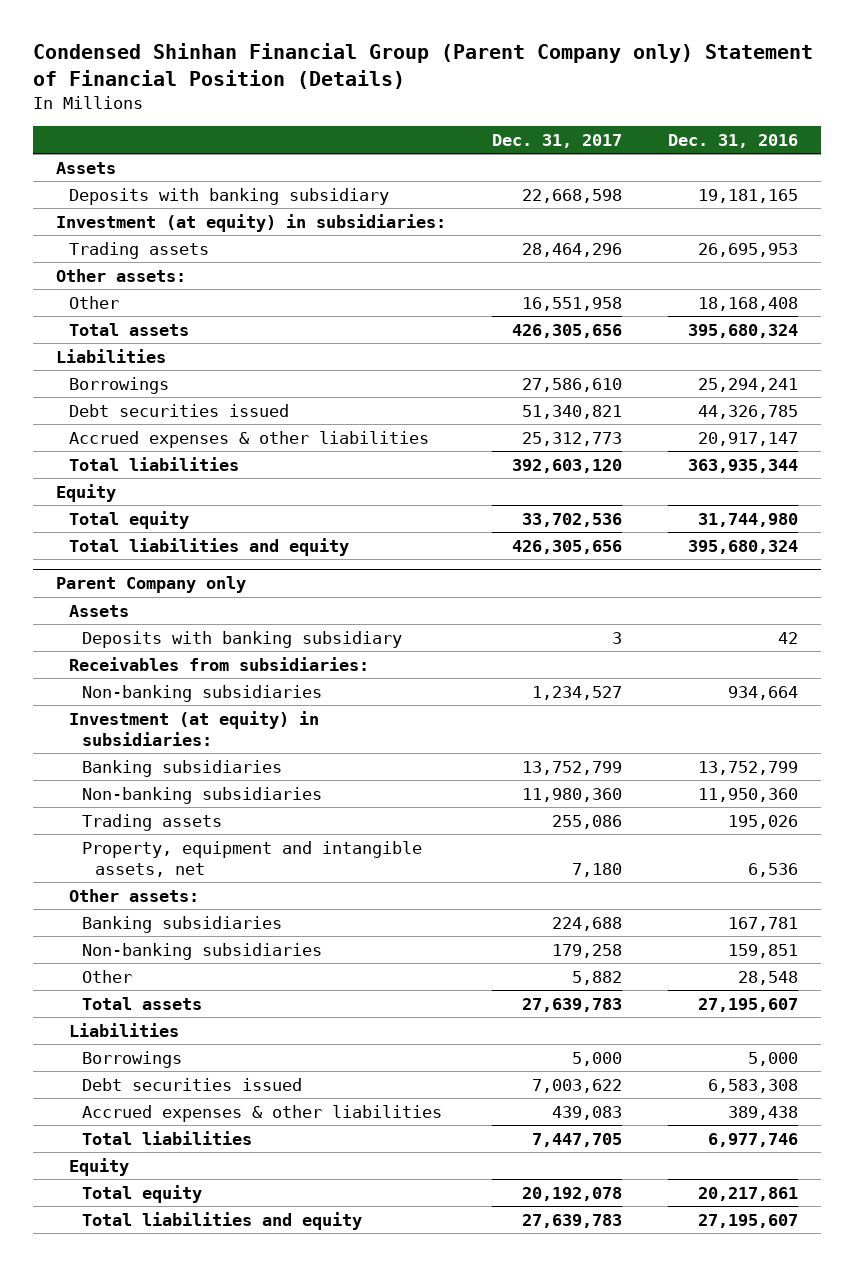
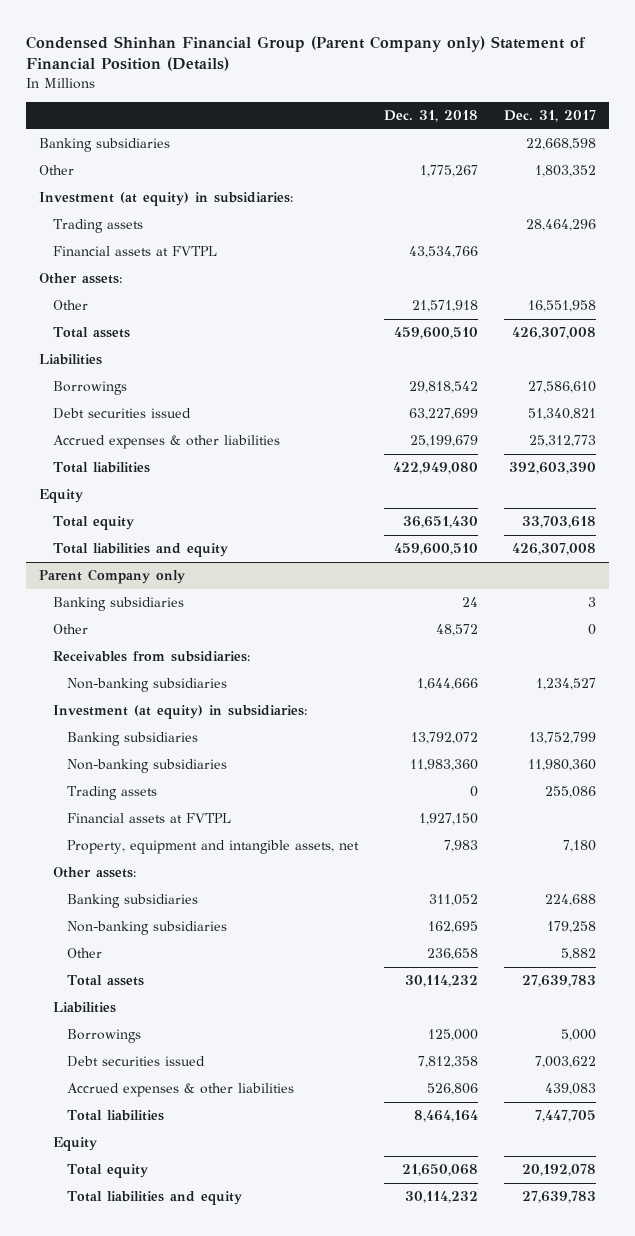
- | Dec. 31, 2017 | Dec. 31, 2016
+ | Dec. 31, 2018 | Dec. 31, 2017
- Assets
- Deposits with banking subsidiary | 22,668,598 | 19,181,165
+ Banking subsidiaries | | 22,668,598
+ Other | 1,775,267 | 1,803,352
+ Financial assets at FVTPL | 43,534,766 |
- Total assets | 426,305,656 | 395,680,324
+ Total assets | 459,600,510 | 426,307,008
- Total liabilities | 392,603,120 | 363,935,344
+ Total liabilities | 422,949,080 | 392,603,390
- Total equity | 33,702,536 | 31,744,980
- Total liabilities and equity | 426,305,656 | 395,680,324
+ Total equity | 36,651,430 | 33,703,618
+ Total liabilities and equity | 459,600,510 | 426,307,008
@ Parent Company only
- Assets
- Deposits with banking subsidiary | 3 | 42
+ Banking subsidiaries | 24 | 3
+ Other | 48,572 | 0
+ Financial assets at FVTPL | 1,927,150 |

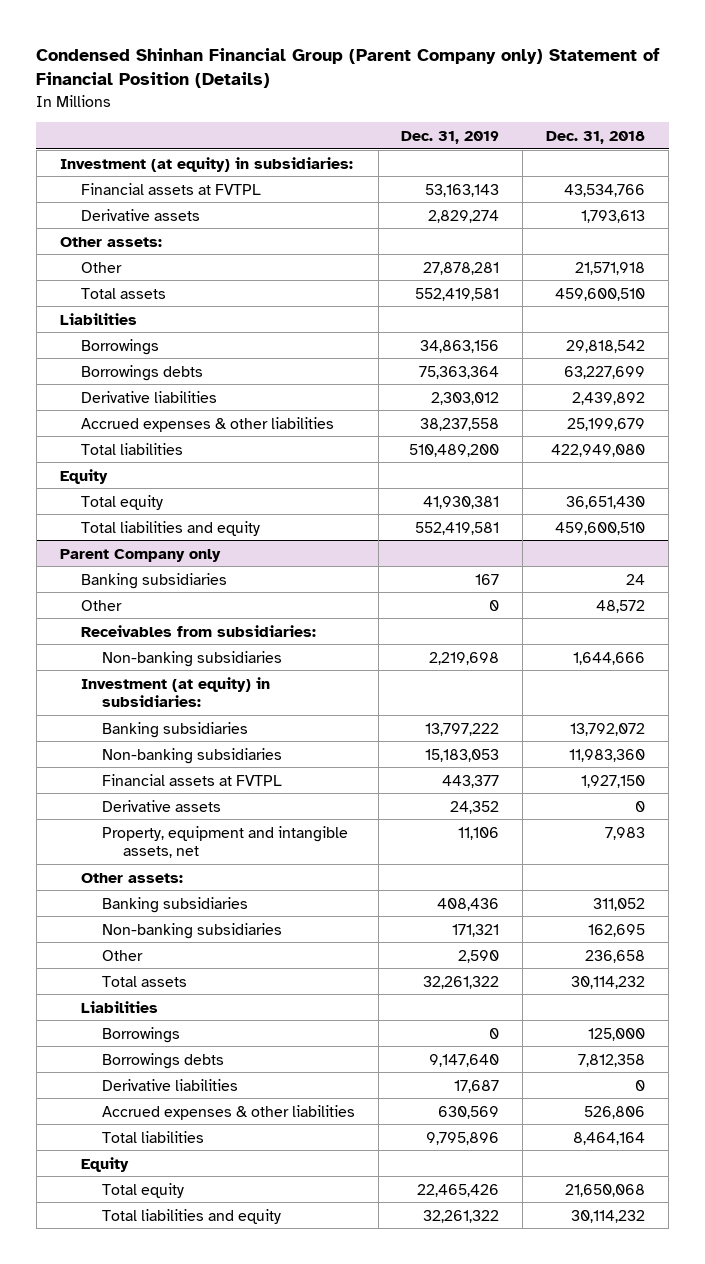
- | Dec. 31, 2018 | Dec. 31, 2017
+ | Dec. 31, 2019 | Dec. 31, 2018
- Banking subsidiaries | | 22,668,598
- Other | 1,775,267 | 1,803,352
- Trading assets | | 28,464,296
+ Derivative assets | 2,829,274 | 1,793,613
- Debt securities issued | 63,227,699 | 51,340,821
+ Borrowings debts | 75,363,364 | 63,227,699
+ Derivative liabilities | 2,303,012 | 2,439,892
@ Parent Company only
- Trading assets | 0 | 255,086
+ Derivative assets | 24,352 | 0
- Debt securities issued | 7,812,358 | 7,003,622
+ Borrowings debts | 9,147,640 | 7,812,358
+ Derivative liabilities | 17,687 | 0

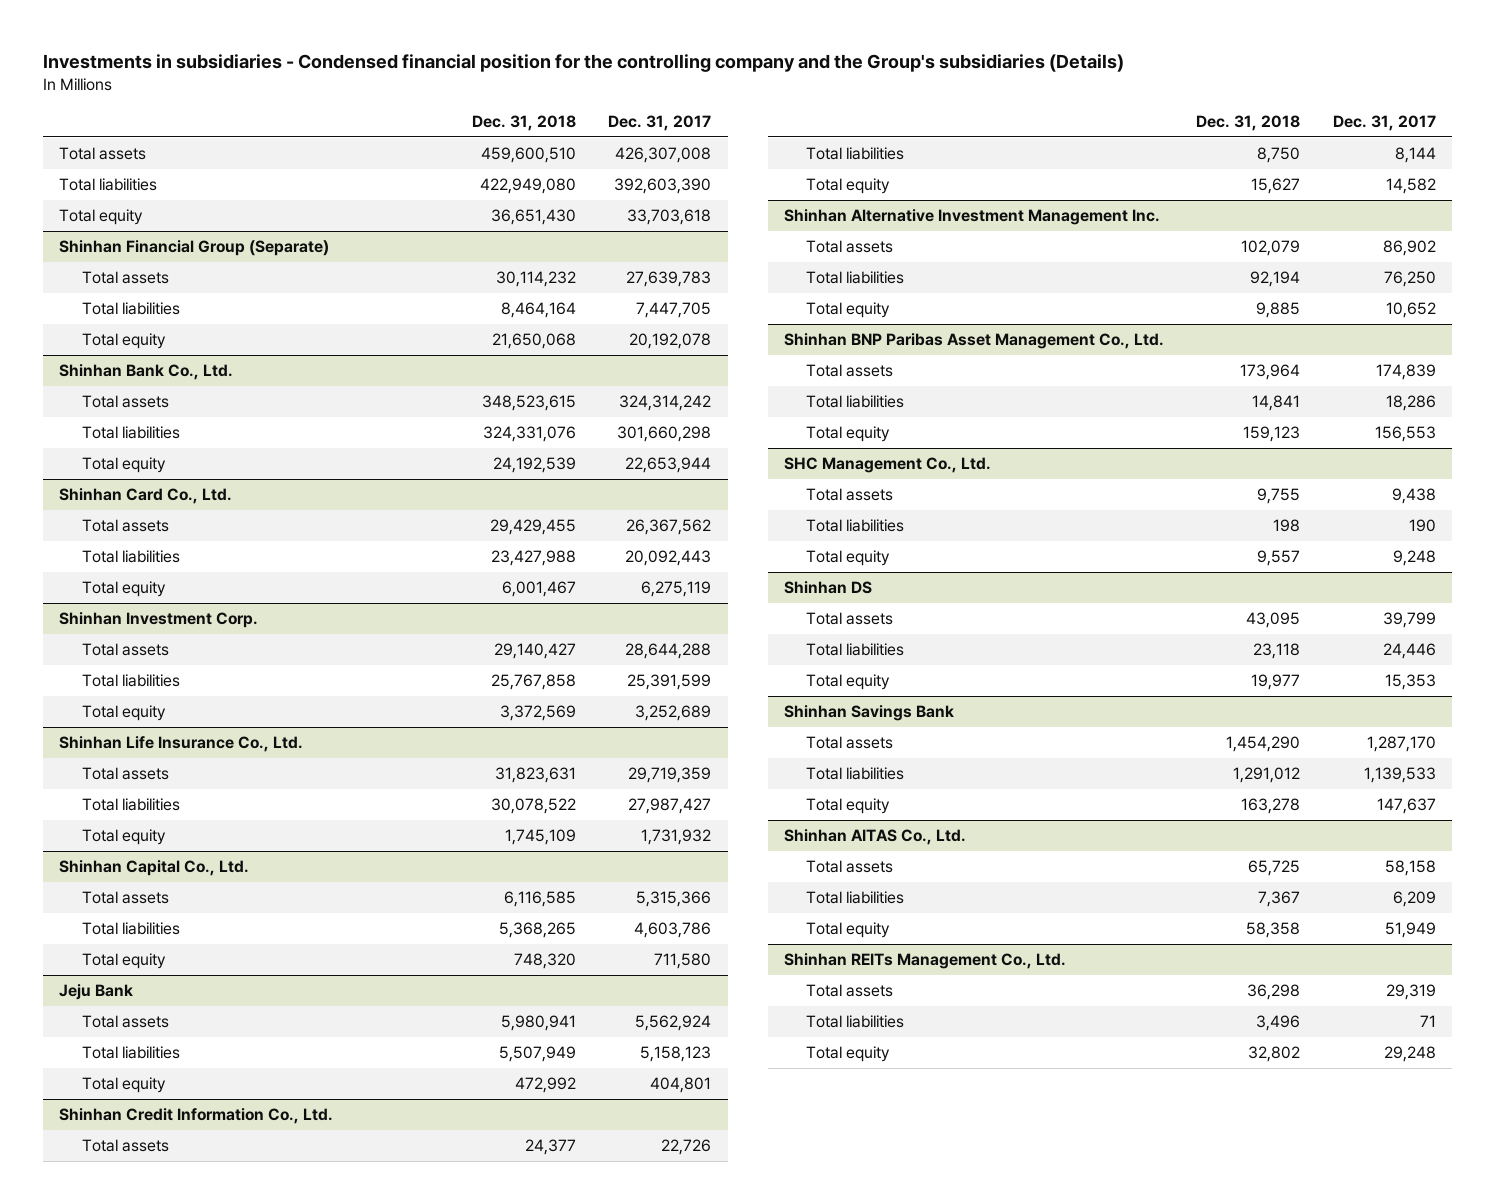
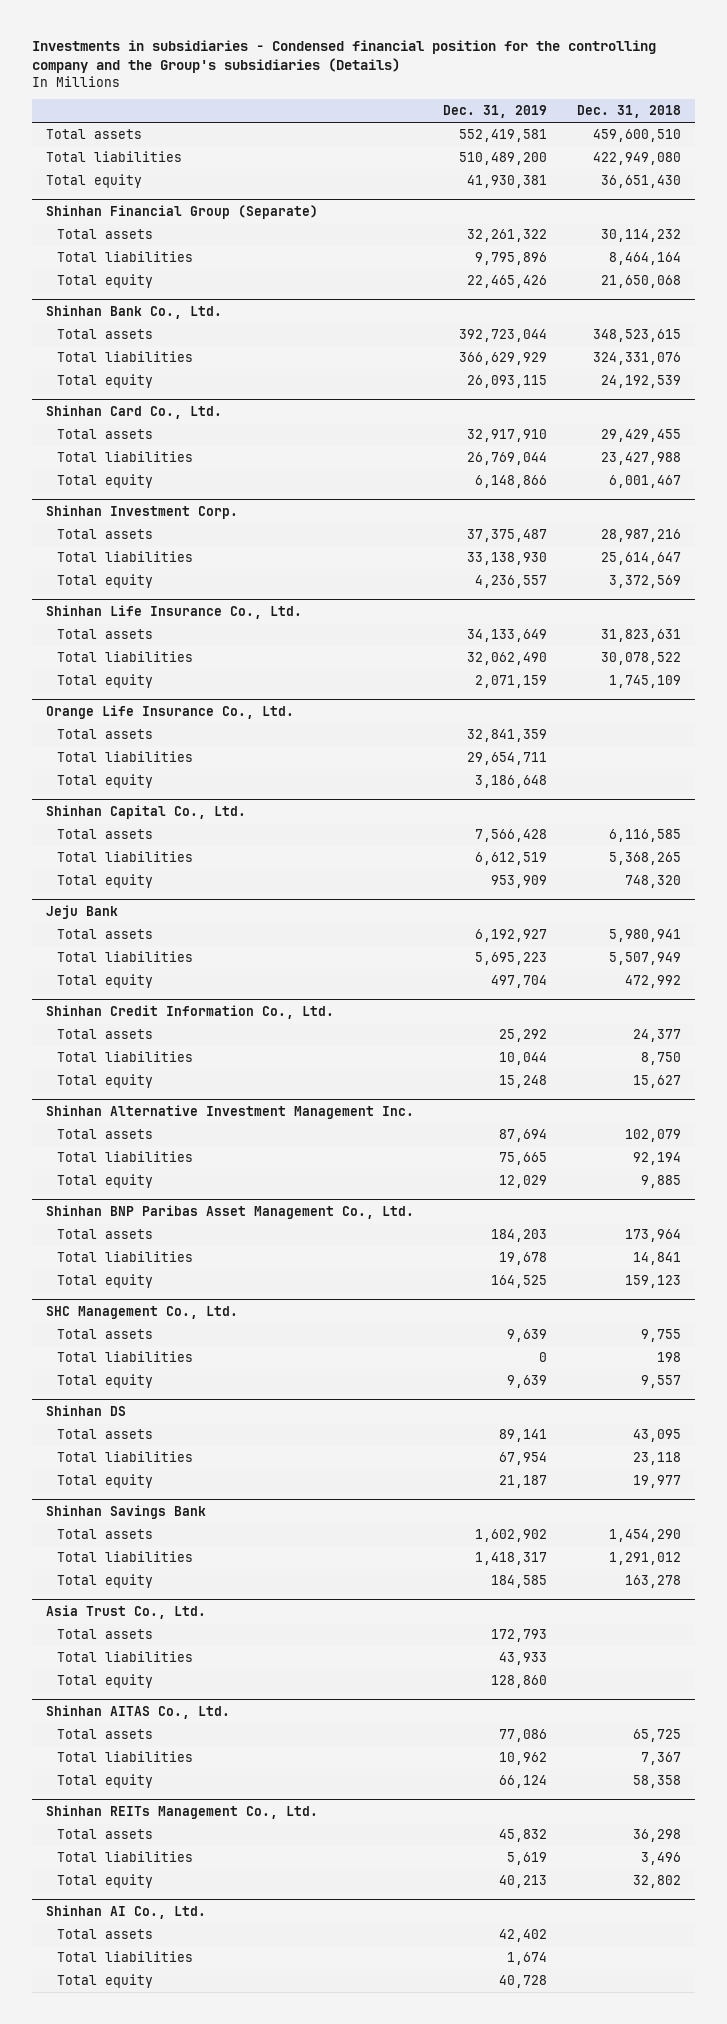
- | Dec. 31, 2018 | Dec. 31, 2017
+ | Dec. 31, 2019 | Dec. 31, 2018
@ Shinhan Investment Corp.
- Total assets | 29,140,427 | 28,644,288
- Total liabilities | 25,767,858 | 25,391,599
+ Total assets | 37,375,487 | 28,987,216
+ Total liabilities | 33,138,930 | 25,614,647
+ Orange Life Insurance Co., Ltd.
+ Total assets | 32,841,359 |
+ Total liabilities | 29,654,711 |
+ Total equity | 3,186,648 |
+ Asia Trust Co., Ltd.
+ Total assets | 172,793 |
+ Total liabilities | 43,933 |
+ Total equity | 128,860 |
+ Shinhan AI Co., Ltd.
+ Total assets | 42,402 |
+ Total liabilities | 1,674 |
+ Total equity | 40,728 |

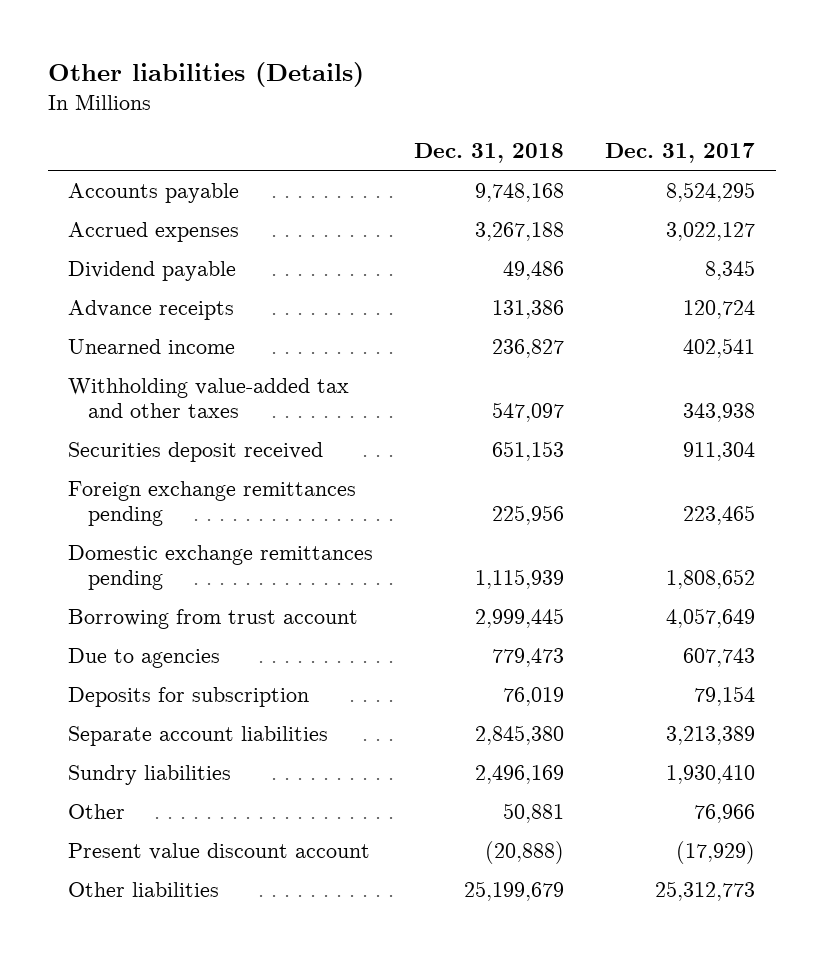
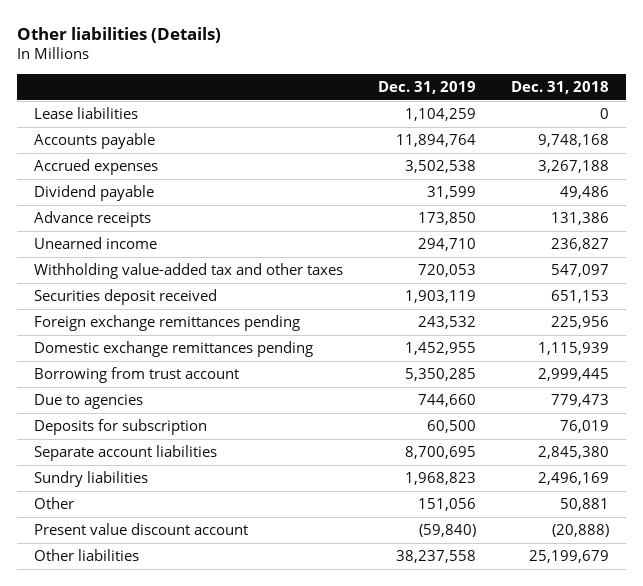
- | Dec. 31, 2018 | Dec. 31, 2017
+ | Dec. 31, 2019 | Dec. 31, 2018
+ Lease liabilities | 1,104,259 | 0

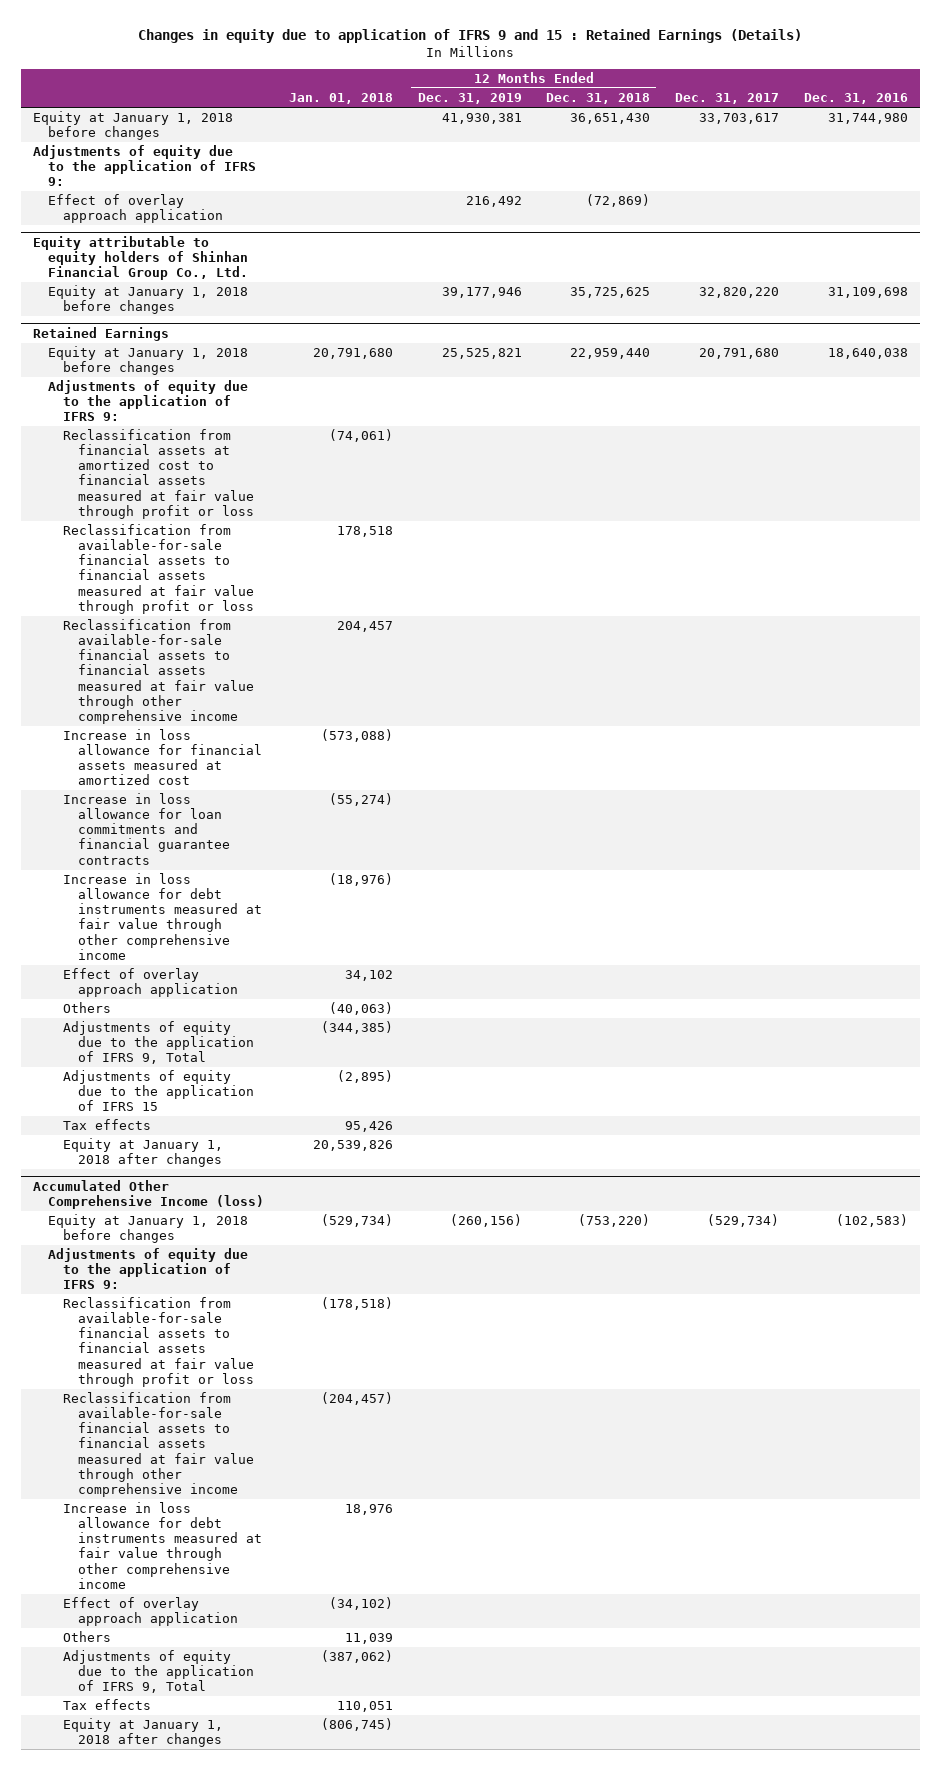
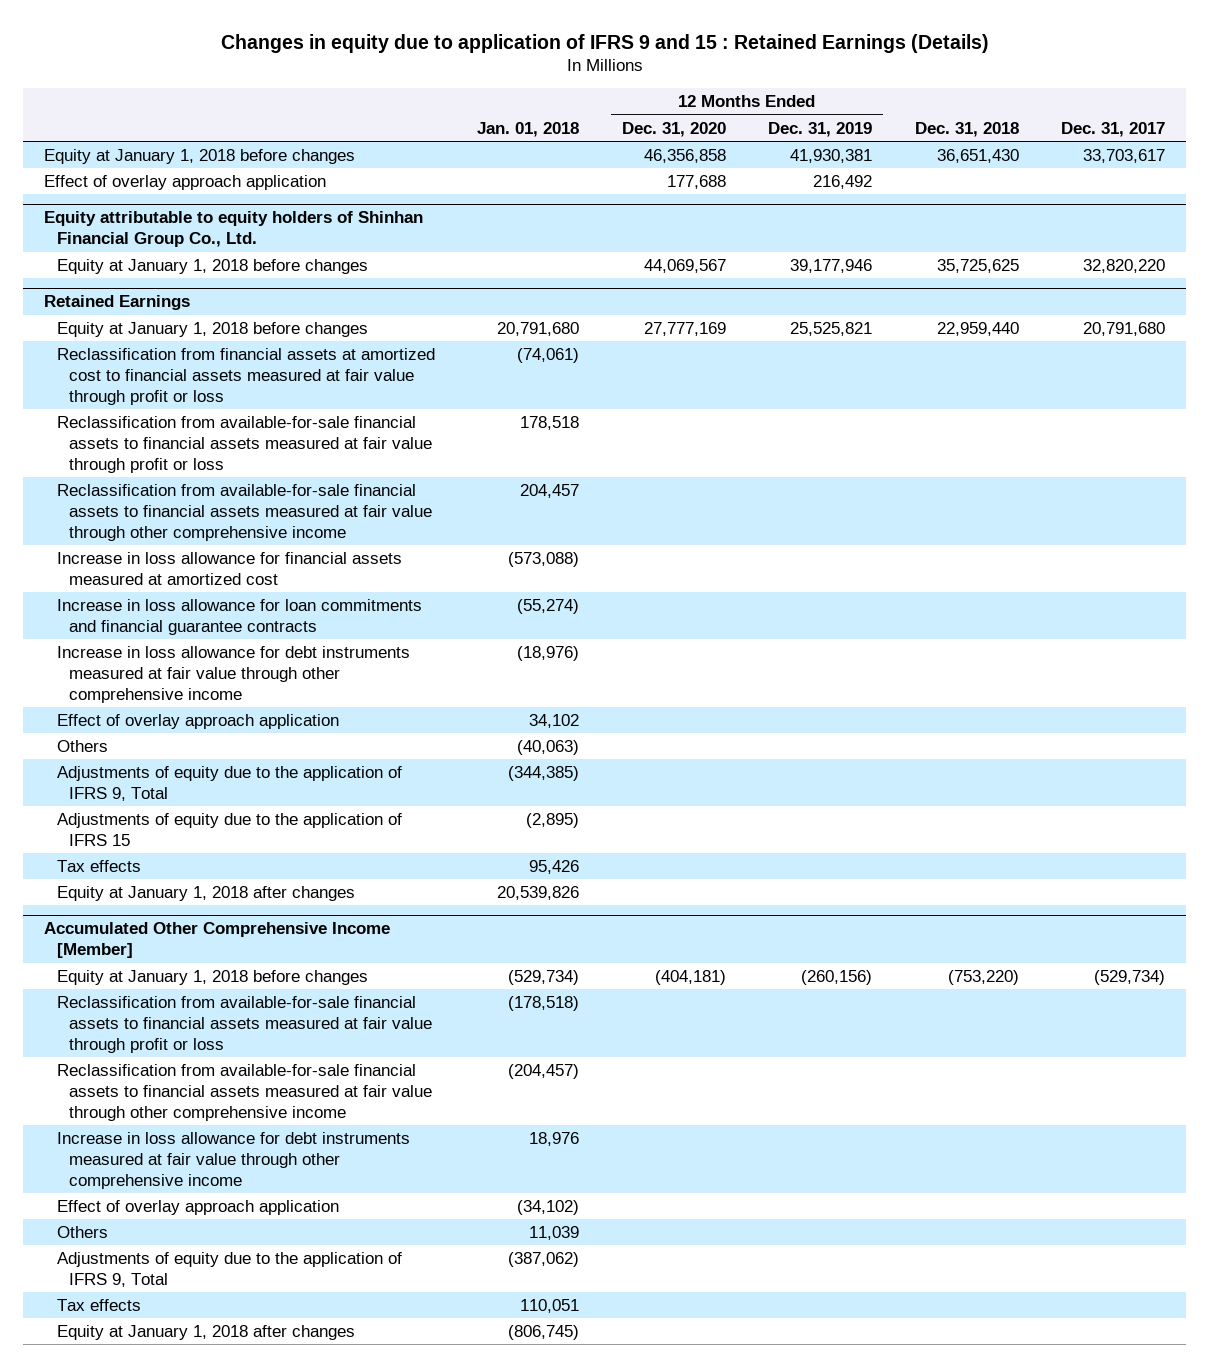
- | Jan. 01, 2018 | 12 Months Ended Dec. 31, 2019 | 12 Months Ended Dec. 31, 2018 | Dec. 31, 2017 | Dec. 31, 2016
+ | Jan. 01, 2018 | 12 Months Ended Dec. 31, 2020 | 12 Months Ended Dec. 31, 2019 | Dec. 31, 2018 | Dec. 31, 2017
- Adjustments of equity due to the application of IFRS 9:
@ Retained Earnings
- Adjustments of equity due to the application of IFRS 9:
- Accumulated Other Comprehensive Income (loss)
+ Accumulated Other Comprehensive Income [Member]
- Adjustments of equity due to the application of IFRS 9:

